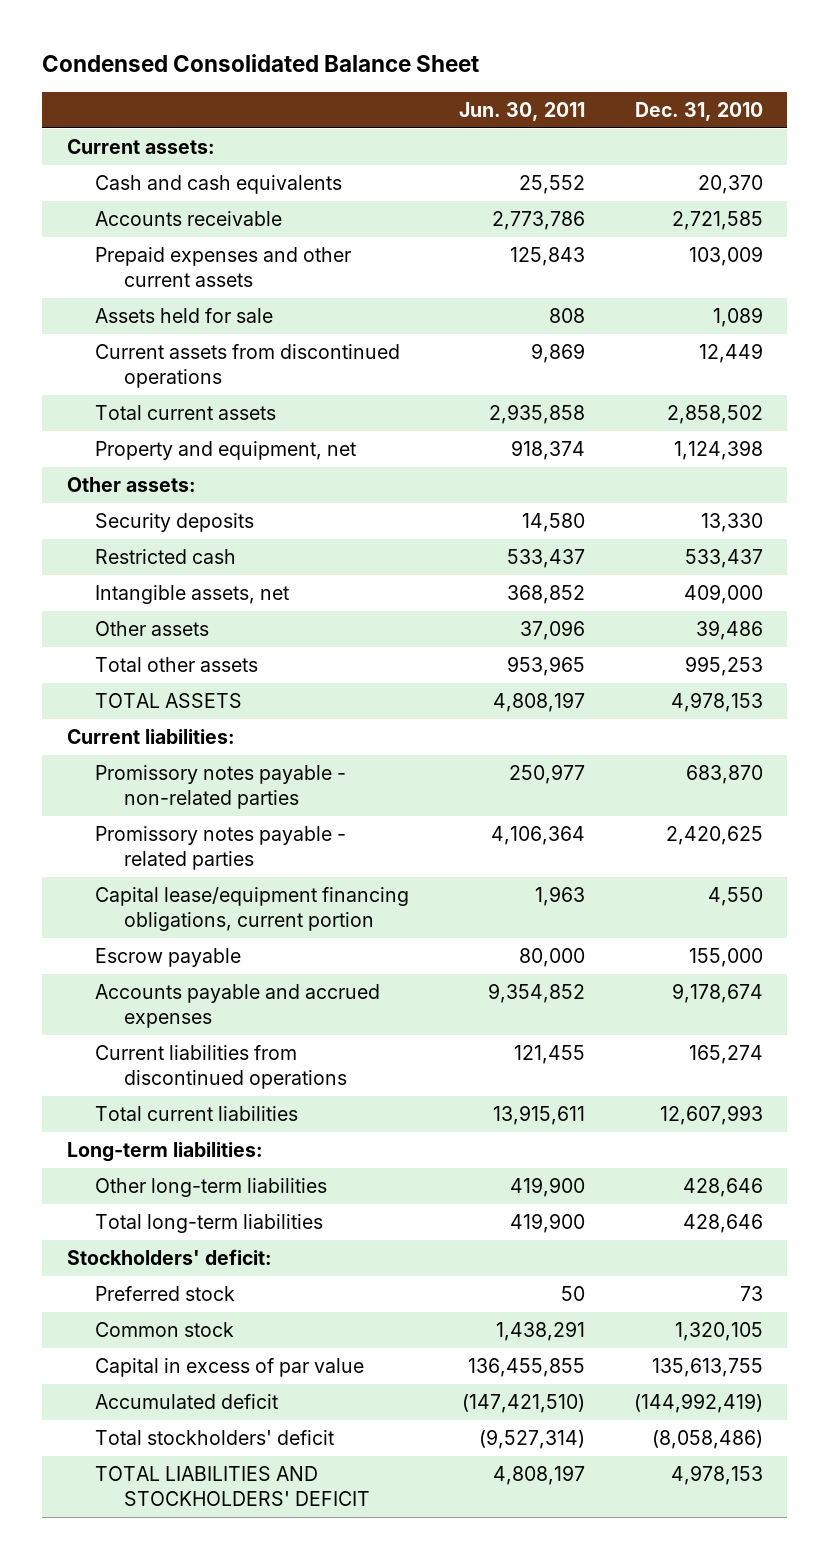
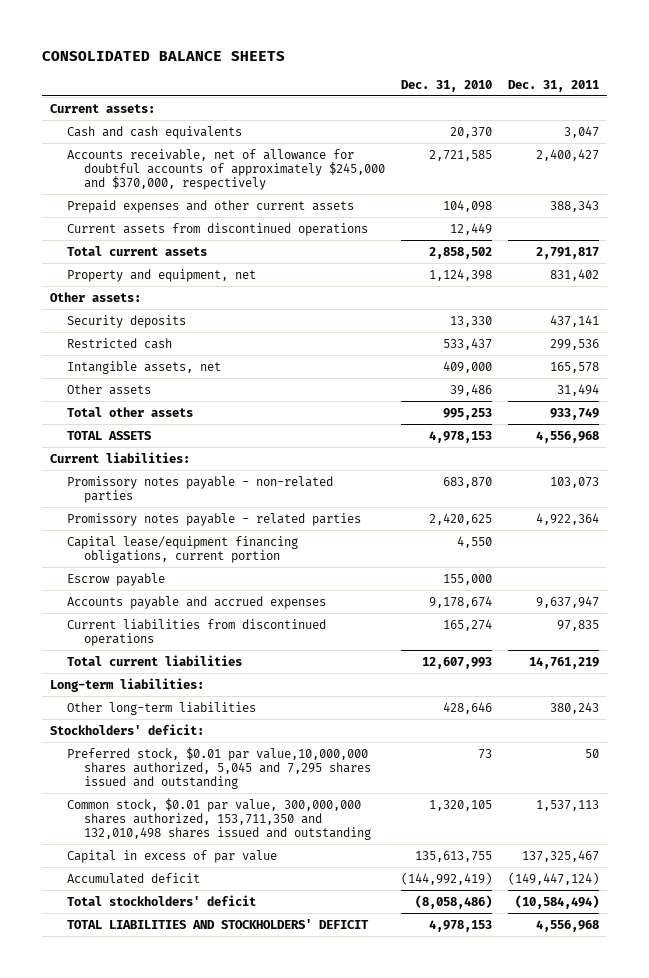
- Condensed Consolidated Balance Sheet
+ CONSOLIDATED BALANCE SHEETS
- | Jun. 30, 2011 | Dec. 31, 2010
+ | Dec. 31, 2010 | Dec. 31, 2011
- Accounts receivable | 2,773,786 | 2,721,585
- Prepaid expenses and other current assets | 125,843 | 103,009
- Assets held for sale | 808 | 1,089
+ Accounts receivable, net of allowance for doubtful accounts of approximately $245,000 and $370,000, respectively | 2,721,585 | 2,400,427
+ Prepaid expenses and other current assets | 104,098 | 388,343
- Total long-term liabilities | 419,900 | 428,646
- Preferred stock | 50 | 73
- Common stock | 1,438,291 | 1,320,105
+ Preferred stock, $0.01 par value,10,000,000 shares authorized, 5,045 and 7,295 shares issued and outstanding | 73 | 50
+ Common stock, $0.01 par value, 300,000,000 shares authorized, 153,711,350 and 132,010,498 shares issued and outstanding | 1,320,105 | 1,537,113

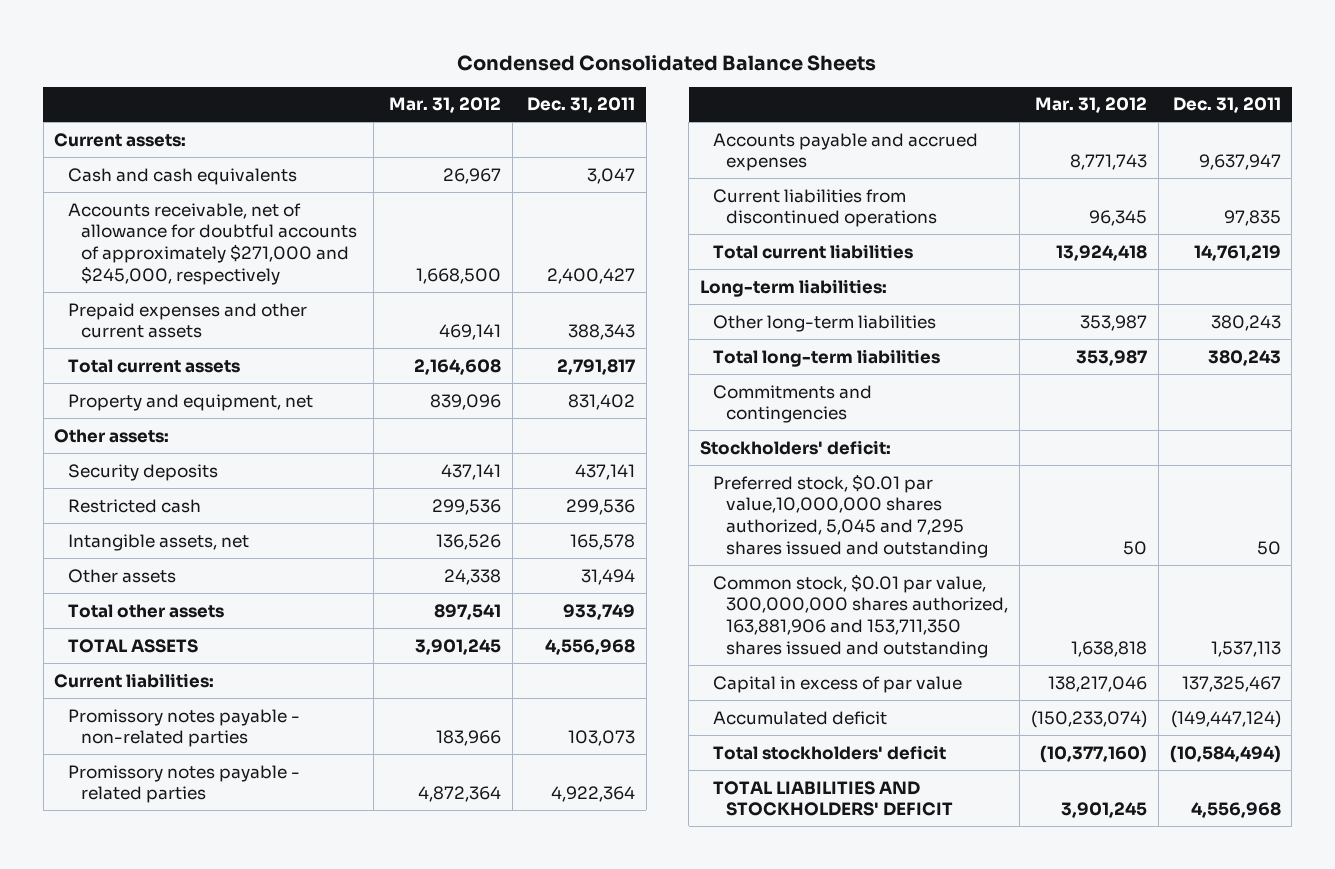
- CONSOLIDATED BALANCE SHEETS
+ Condensed Consolidated Balance Sheets
- | Dec. 31, 2010 | Dec. 31, 2011
+ | Mar. 31, 2012 | Dec. 31, 2011
- Accounts receivable, net of allowance for doubtful accounts of approximately $245,000 and $370,000, respectively | 2,721,585 | 2,400,427
+ Accounts receivable, net of allowance for doubtful accounts of approximately $271,000 and $245,000, respectively | 1,668,500 | 2,400,427
- Current assets from discontinued operations | 12,449 |
- Capital lease/equipment financing obligations, current portion | 4,550 |
- Escrow payable | 155,000 |
+ Total long-term liabilities | 353,987 | 380,243
+ Commitments and contingencies
- Common stock, $0.01 par value, 300,000,000 shares authorized, 153,711,350 and 132,010,498 shares issued and outstanding | 1,320,105 | 1,537,113
+ Common stock, $0.01 par value, 300,000,000 shares authorized, 163,881,906 and 153,711,350 shares issued and outstanding | 1,638,818 | 1,537,113

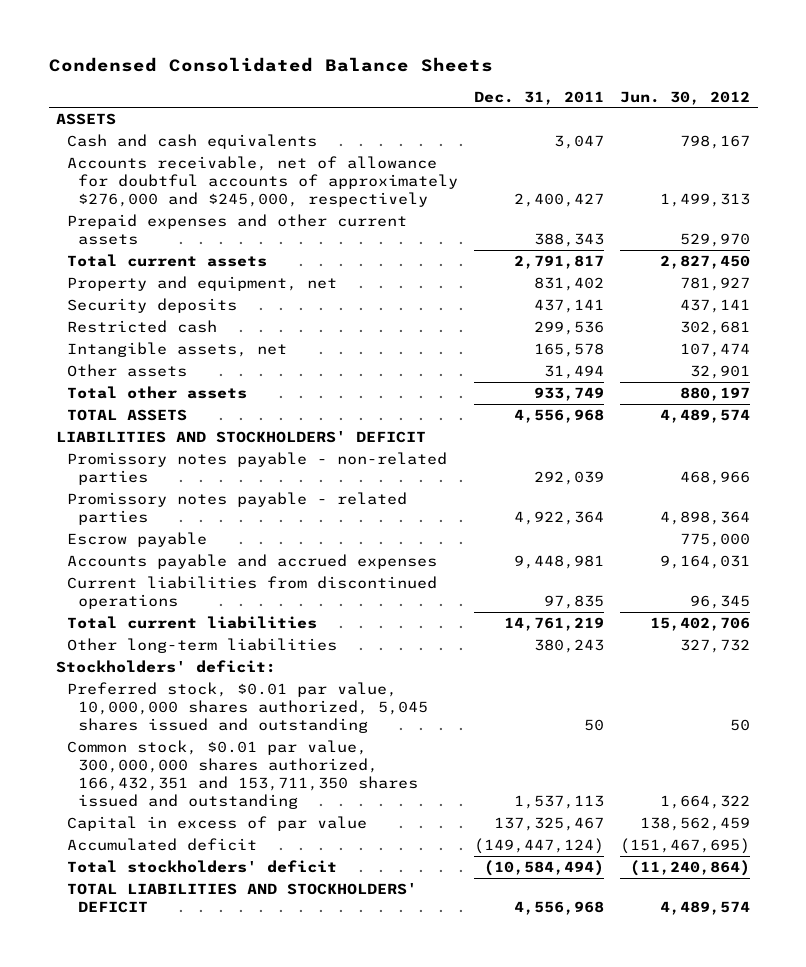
- | Mar. 31, 2012 | Dec. 31, 2011
+ | Dec. 31, 2011 | Jun. 30, 2012
- Current assets:
+ ASSETS
- Accounts receivable, net of allowance for doubtful accounts of approximately $271,000 and $245,000, respectively | 1,668,500 | 2,400,427
+ Accounts receivable, net of allowance for doubtful accounts of approximately $276,000 and $245,000, respectively | 2,400,427 | 1,499,313
- Other assets:
- Current liabilities:
- Promissory notes payable - non-related parties | 183,966 | 103,073
+ LIABILITIES AND STOCKHOLDERS' DEFICIT
+ Promissory notes payable - non-related parties | 292,039 | 468,966
- Accounts payable and accrued expenses | 8,771,743 | 9,637,947
+ Escrow payable | | 775,000
+ Accounts payable and accrued expenses | 9,448,981 | 9,164,031
- Long-term liabilities:
- Total long-term liabilities | 353,987 | 380,243
- Commitments and contingencies
- Preferred stock, $0.01 par value,10,000,000 shares authorized, 5,045 and 7,295 shares issued and outstanding | 50 | 50
- Common stock, $0.01 par value, 300,000,000 shares authorized, 163,881,906 and 153,711,350 shares issued and outstanding | 1,638,818 | 1,537,113
+ Preferred stock, $0.01 par value, 10,000,000 shares authorized, 5,045 shares issued and outstanding | 50 | 50
+ Common stock, $0.01 par value, 300,000,000 shares authorized, 166,432,351 and 153,711,350 shares issued and outstanding | 1,537,113 | 1,664,322

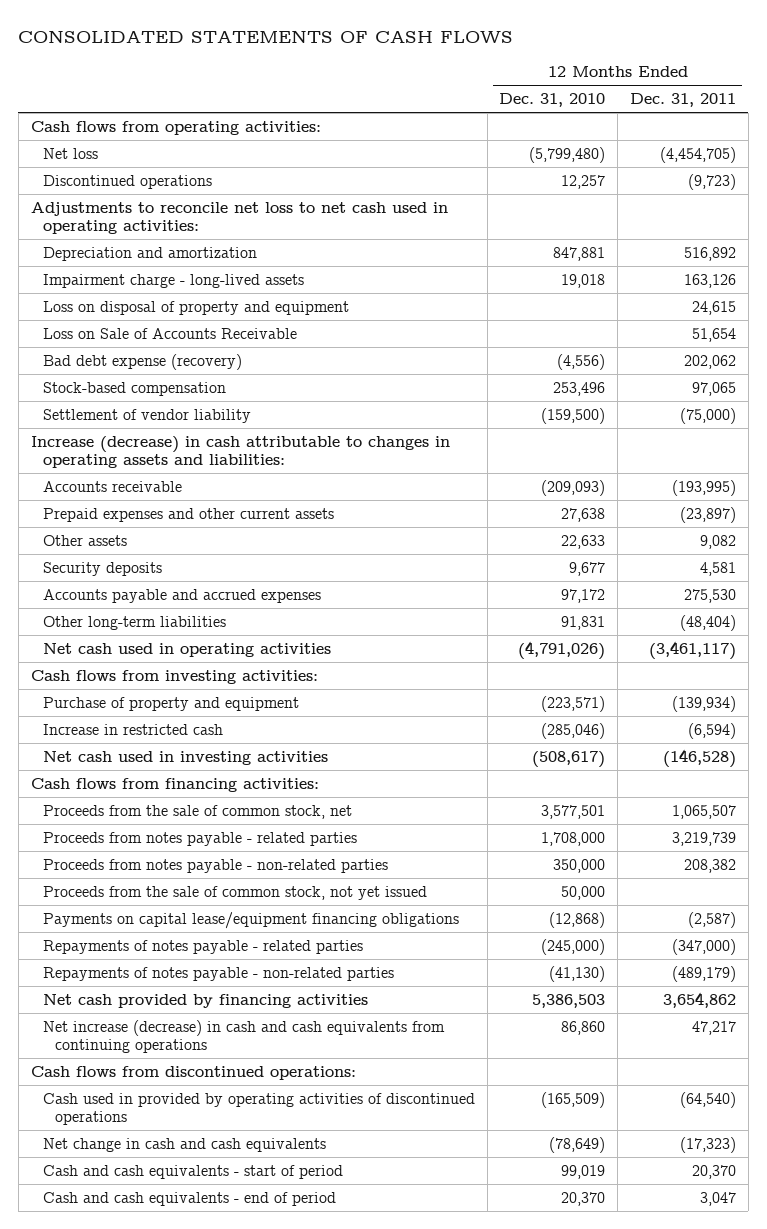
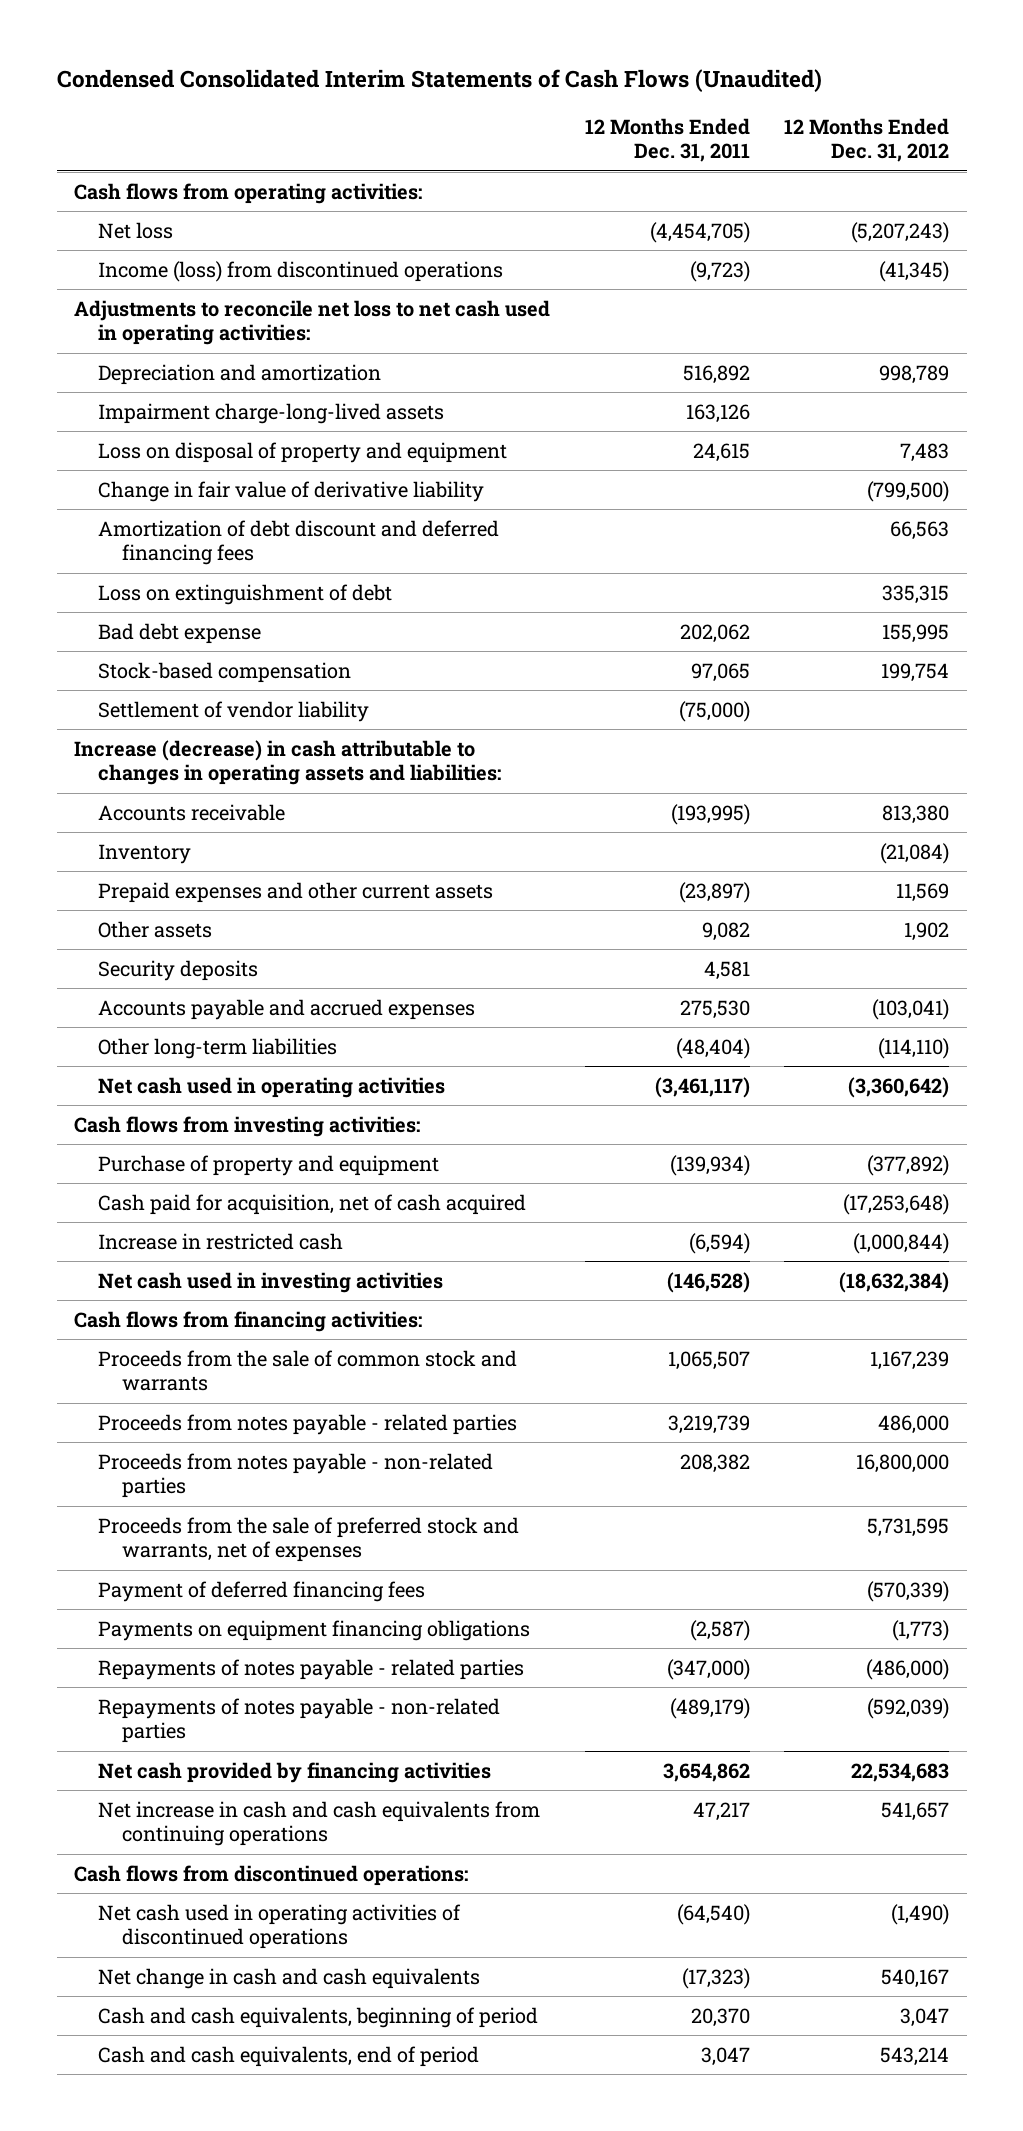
- CONSOLIDATED STATEMENTS OF CASH FLOWS
+ Condensed Consolidated Interim Statements of Cash Flows (Unaudited)
- | 12 Months Ended Dec. 31, 2010 | 12 Months Ended Dec. 31, 2011
+ | 12 Months Ended Dec. 31, 2011 | 12 Months Ended Dec. 31, 2012
- Discontinued operations | 12,257 | (9,723)
+ Income (loss) from discontinued operations | (9,723) | (41,345)
- Impairment charge - long-lived assets | 19,018 | 163,126
+ Impairment charge-long-lived assets | 163,126 |
- Loss on Sale of Accounts Receivable | | 51,654
- Bad debt expense (recovery) | (4,556) | 202,062
+ Change in fair value of derivative liability | | (799,500)
+ Amortization of debt discount and deferred financing fees | | 66,563
+ Loss on extinguishment of debt | | 335,315
+ Bad debt expense | 202,062 | 155,995
+ Inventory | | (21,084)
+ Cash paid for acquisition, net of cash acquired | | (17,253,648)
- Proceeds from the sale of common stock, net | 3,577,501 | 1,065,507
+ Proceeds from the sale of common stock and warrants | 1,065,507 | 1,167,239
- Proceeds from the sale of common stock, not yet issued | 50,000 |
- Payments on capital lease/equipment financing obligations | (12,868) | (2,587)
+ Proceeds from the sale of preferred stock and warrants, net of expenses | | 5,731,595
+ Payment of deferred financing fees | | (570,339)
+ Payments on equipment financing obligations | (2,587) | (1,773)
- Net increase (decrease) in cash and cash equivalents from continuing operations | 86,860 | 47,217
+ Net increase in cash and cash equivalents from continuing operations | 47,217 | 541,657
- Cash used in provided by operating activities of discontinued operations | (165,509) | (64,540)
+ Net cash used in operating activities of discontinued operations | (64,540) | (1,490)
- Cash and cash equivalents - start of period | 99,019 | 20,370
- Cash and cash equivalents - end of period | 20,370 | 3,047
+ Cash and cash equivalents, beginning of period | 20,370 | 3,047
+ Cash and cash equivalents, end of period | 3,047 | 543,214

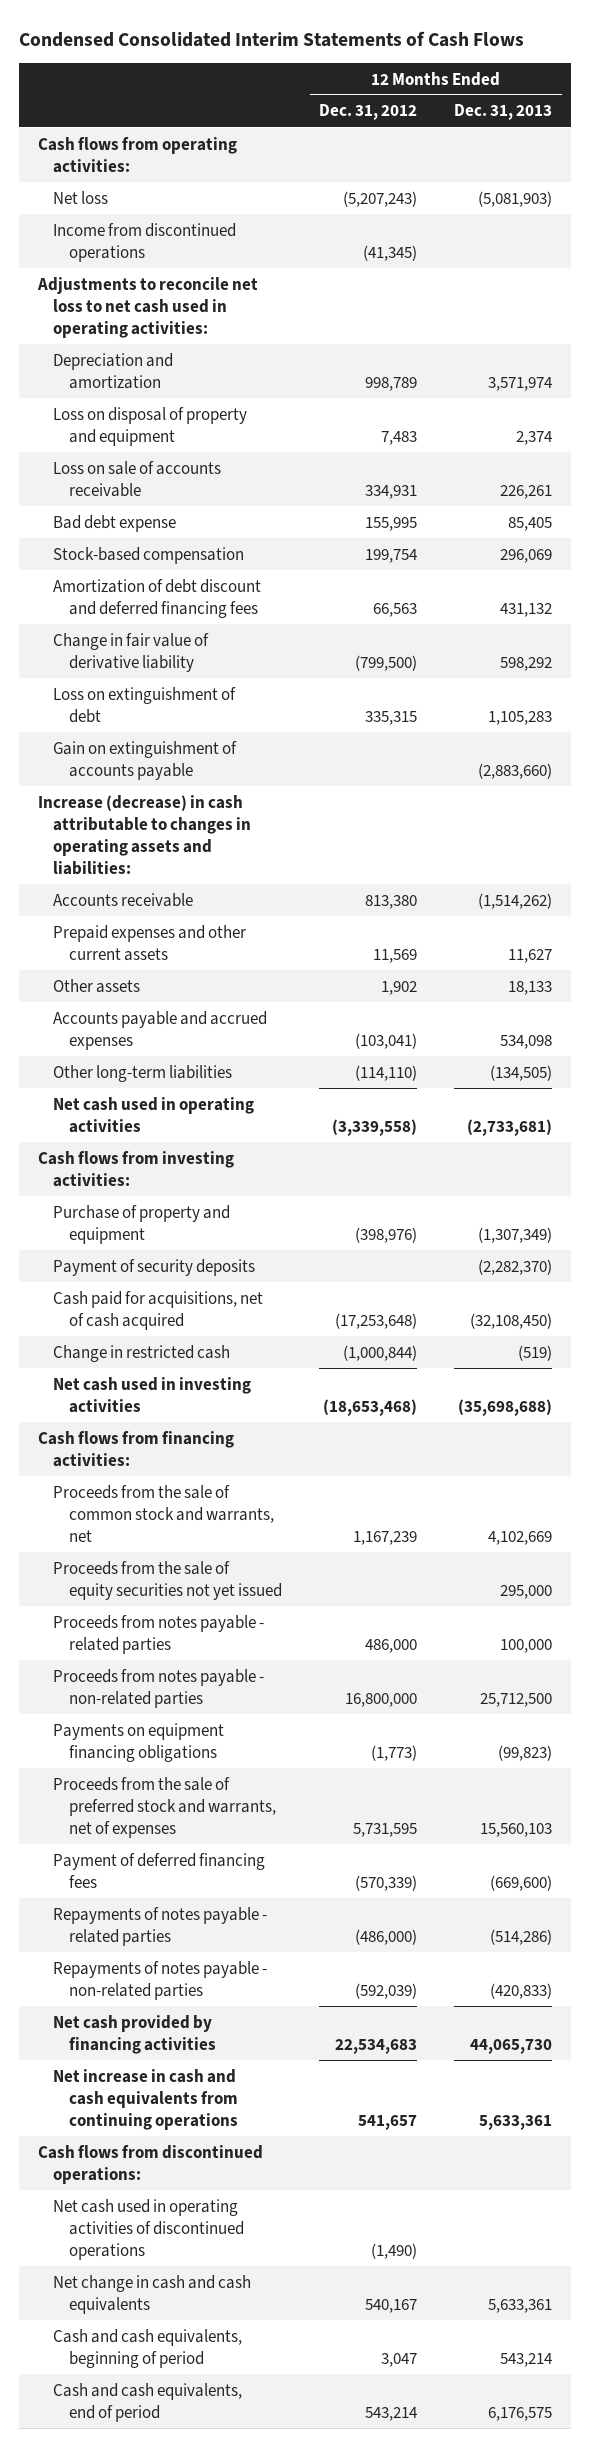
- Condensed Consolidated Interim Statements of Cash Flows (Unaudited)
+ Condensed Consolidated Interim Statements of Cash Flows
- | 12 Months Ended Dec. 31, 2011 | 12 Months Ended Dec. 31, 2012
+ | 12 Months Ended Dec. 31, 2012 | 12 Months Ended Dec. 31, 2013
- Income (loss) from discontinued operations | (9,723) | (41,345)
+ Income from discontinued operations | (41,345) |
- Impairment charge-long-lived assets | 163,126 |
+ Loss on sale of accounts receivable | 334,931 | 226,261
- Settlement of vendor liability | (75,000) |
moved down: Amortization of debt discount and deferred financing fees | 66,563 | 431,132
moved down: Change in fair value of derivative liability | (799,500) | 598,292
moved down: Loss on extinguishment of debt | 335,315 | 1,105,283
+ Gain on extinguishment of accounts payable | | (2,883,660)
- Inventory | | (21,084)
- Security deposits | 4,581 |
- Net cash used in operating activities | (3,461,117) | (3,360,642)
+ Net cash used in operating activities | (3,339,558) | (2,733,681)
- Purchase of property and equipment | (139,934) | (377,892)
- Cash paid for acquisition, net of cash acquired | | (17,253,648)
- Increase in restricted cash | (6,594) | (1,000,844)
- Net cash used in investing activities | (146,528) | (18,632,384)
+ Purchase of property and equipment | (398,976) | (1,307,349)
+ Payment of security deposits | | (2,282,370)
+ Cash paid for acquisitions, net of cash acquired | (17,253,648) | (32,108,450)
+ Change in restricted cash | (1,000,844) | (519)
+ Net cash used in investing activities | (18,653,468) | (35,698,688)
- Proceeds from the sale of common stock and warrants | 1,065,507 | 1,167,239
+ Proceeds from the sale of common stock and warrants, net | 1,167,239 | 4,102,669
+ Proceeds from the sale of equity securities not yet issued | | 295,000
moved up: Payments on equipment financing obligations | (1,773) | (99,823)

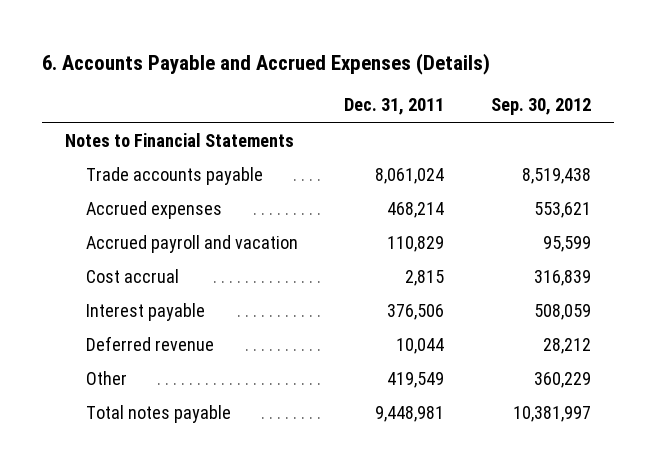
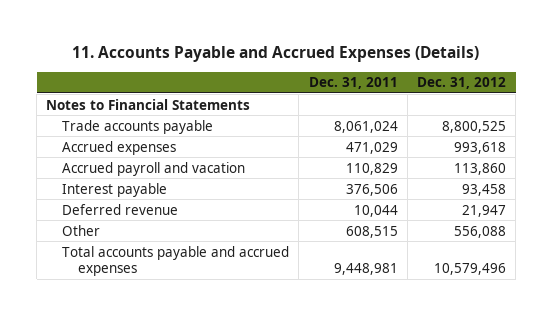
- 6. Accounts Payable and Accrued Expenses (Details)
+ 11. Accounts Payable and Accrued Expenses (Details)
- | Dec. 31, 2011 | Sep. 30, 2012
+ | Dec. 31, 2011 | Dec. 31, 2012
- Accrued expenses | 468,214 | 553,621
+ Accrued expenses | 471,029 | 993,618
- Cost accrual | 2,815 | 316,839
- Other | 419,549 | 360,229
- Total notes payable | 9,448,981 | 10,381,997
+ Other | 608,515 | 556,088
+ Total accounts payable and accrued expenses | 9,448,981 | 10,579,496

